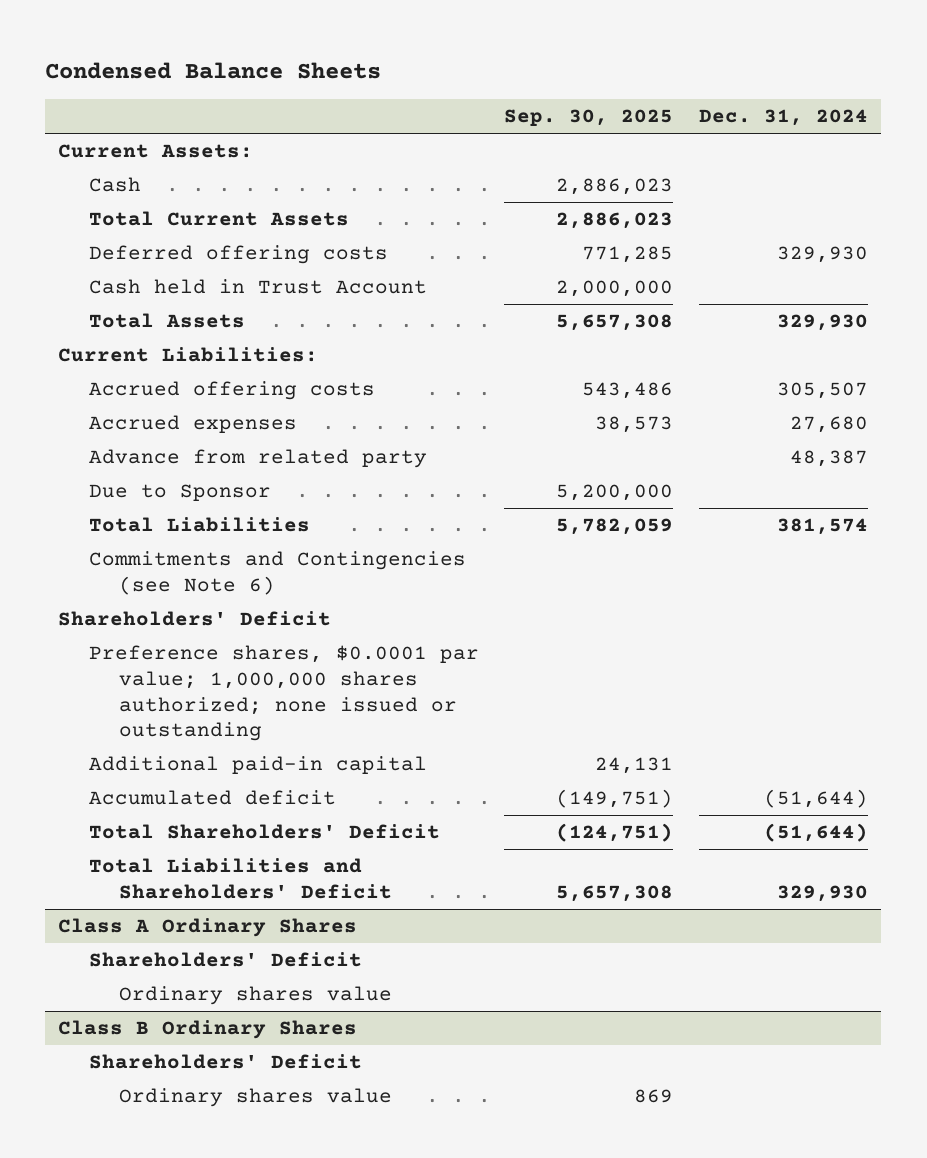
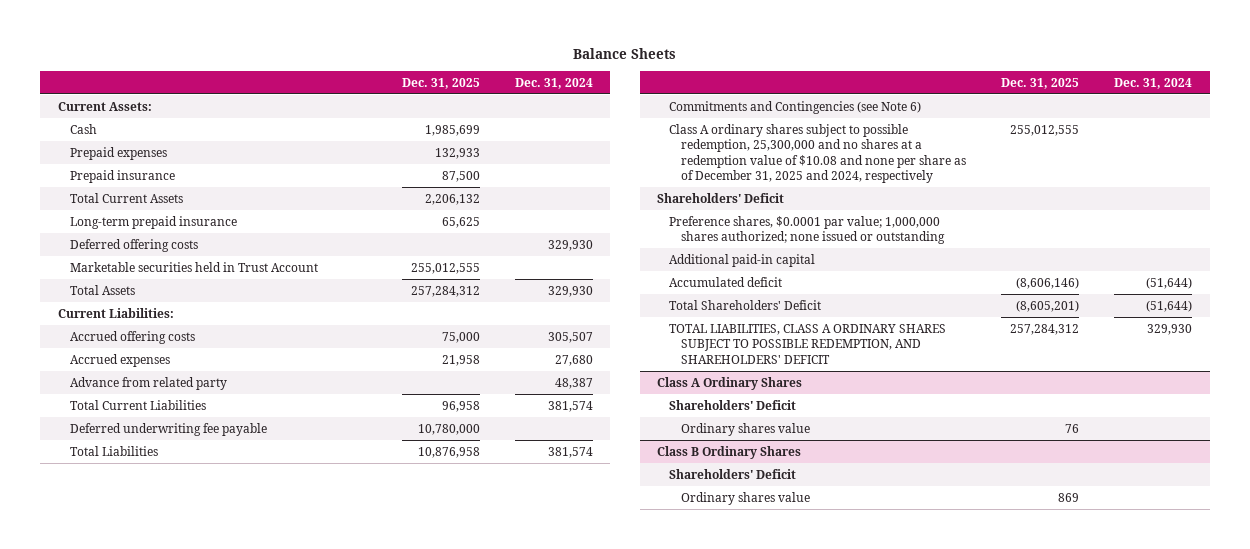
- Condensed Balance Sheets
+ Balance Sheets
- | Sep. 30, 2025 | Dec. 31, 2024
+ | Dec. 31, 2025 | Dec. 31, 2024
+ Prepaid expenses | 132,933 |
+ Prepaid insurance | 87,500 |
+ Long-term prepaid insurance | 65,625 |
- Cash held in Trust Account | 2,000,000 |
+ Marketable securities held in Trust Account | 255,012,555 |
- Due to Sponsor | 5,200,000 |
+ Total Current Liabilities | 96,958 | 381,574
+ Deferred underwriting fee payable | 10,780,000 |
+ Class A ordinary shares subject to possible redemption, 25,300,000 and no shares at a redemption value of $10.08 and none per share as of December 31, 2025 and 2024, respectively | 255,012,555 |
- Total Liabilities and Shareholders' Deficit | 5,657,308 | 329,930
+ TOTAL LIABILITIES, CLASS A ORDINARY SHARES SUBJECT TO POSSIBLE REDEMPTION, AND SHAREHOLDERS' DEFICIT | 257,284,312 | 329,930

